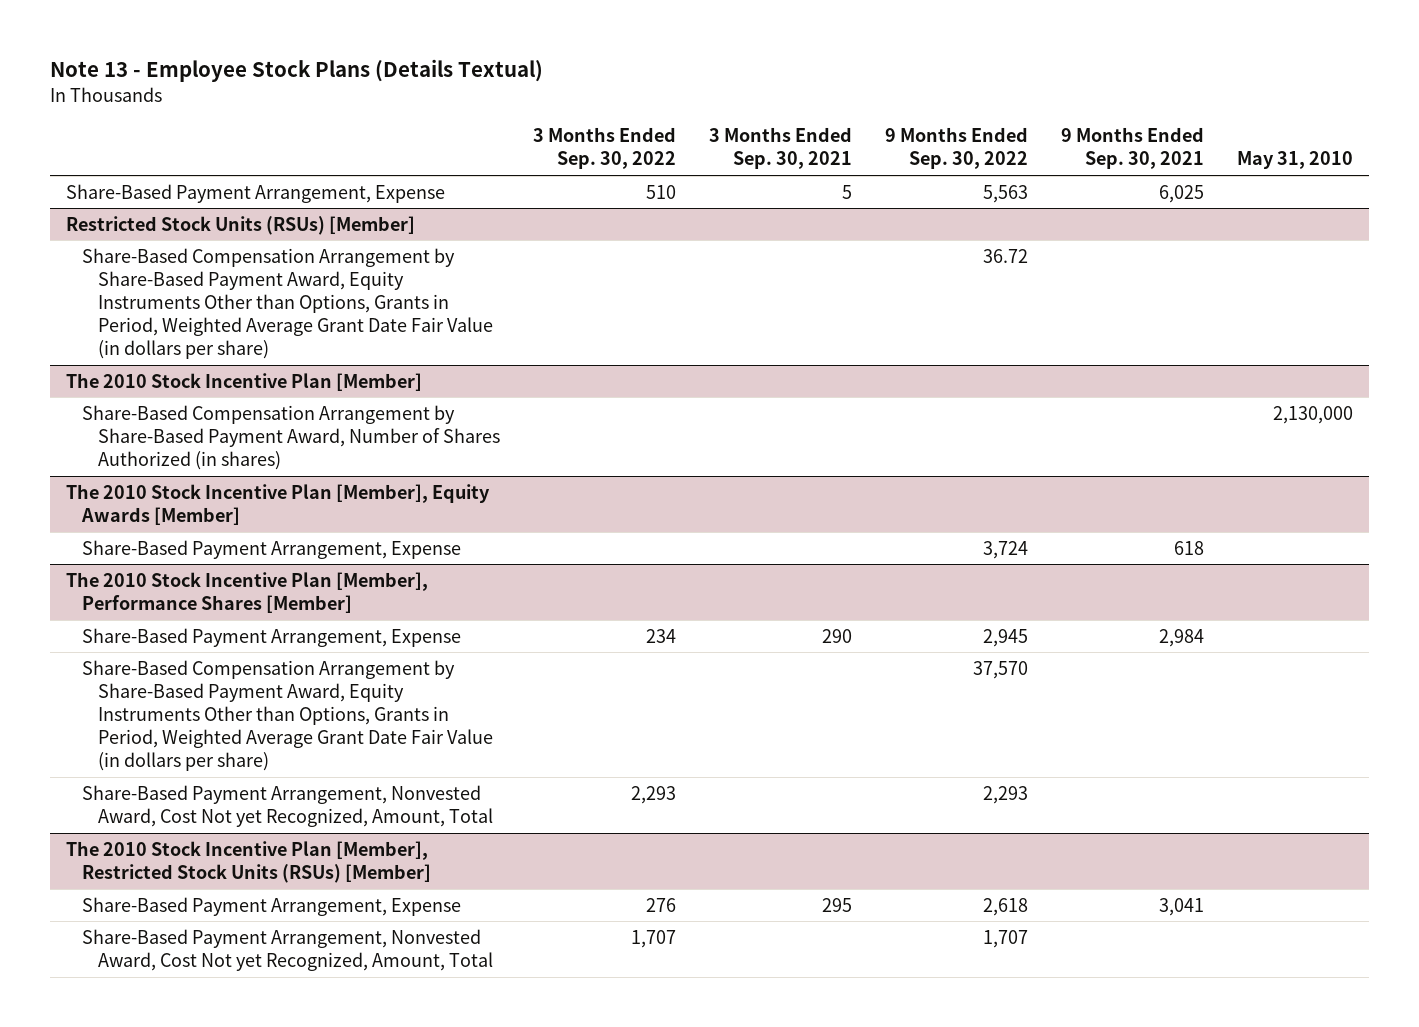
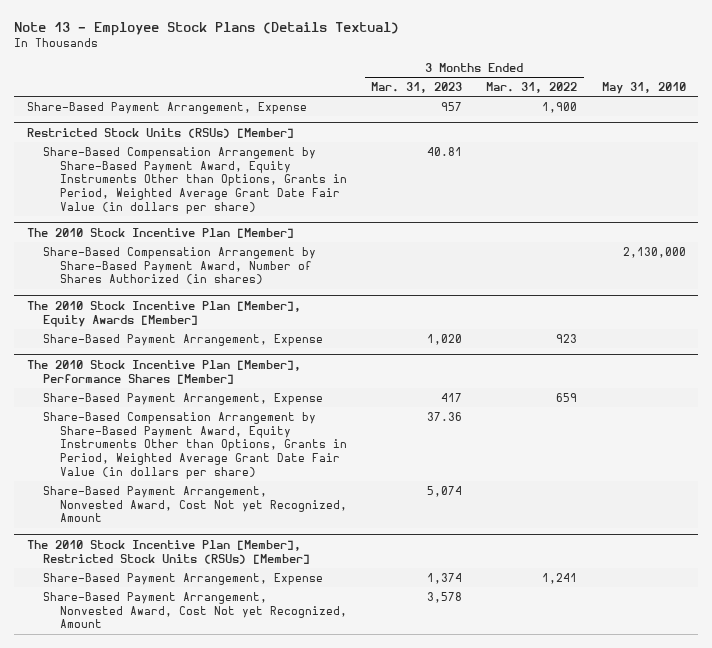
- | 3 Months Ended Sep. 30, 2022 | 3 Months Ended Sep. 30, 2021 | 9 Months Ended Sep. 30, 2022 | 9 Months Ended Sep. 30, 2021 | May 31, 2010
+ | 3 Months Ended Mar. 31, 2023 | 3 Months Ended Mar. 31, 2022 | May 31, 2010
@ The 2010 Stock Incentive Plan [Member], Performance Shares [Member]
- Share-Based Payment Arrangement, Nonvested Award, Cost Not yet Recognized, Amount, Total | 2,293 | | 2,293 | |
+ Share-Based Payment Arrangement, Nonvested Award, Cost Not yet Recognized, Amount | 5,074 | |
@ The 2010 Stock Incentive Plan [Member], Restricted Stock Units (RSUs) [Member]
- Share-Based Payment Arrangement, Nonvested Award, Cost Not yet Recognized, Amount, Total | 1,707 | | 1,707 | |
+ Share-Based Payment Arrangement, Nonvested Award, Cost Not yet Recognized, Amount | 3,578 | |

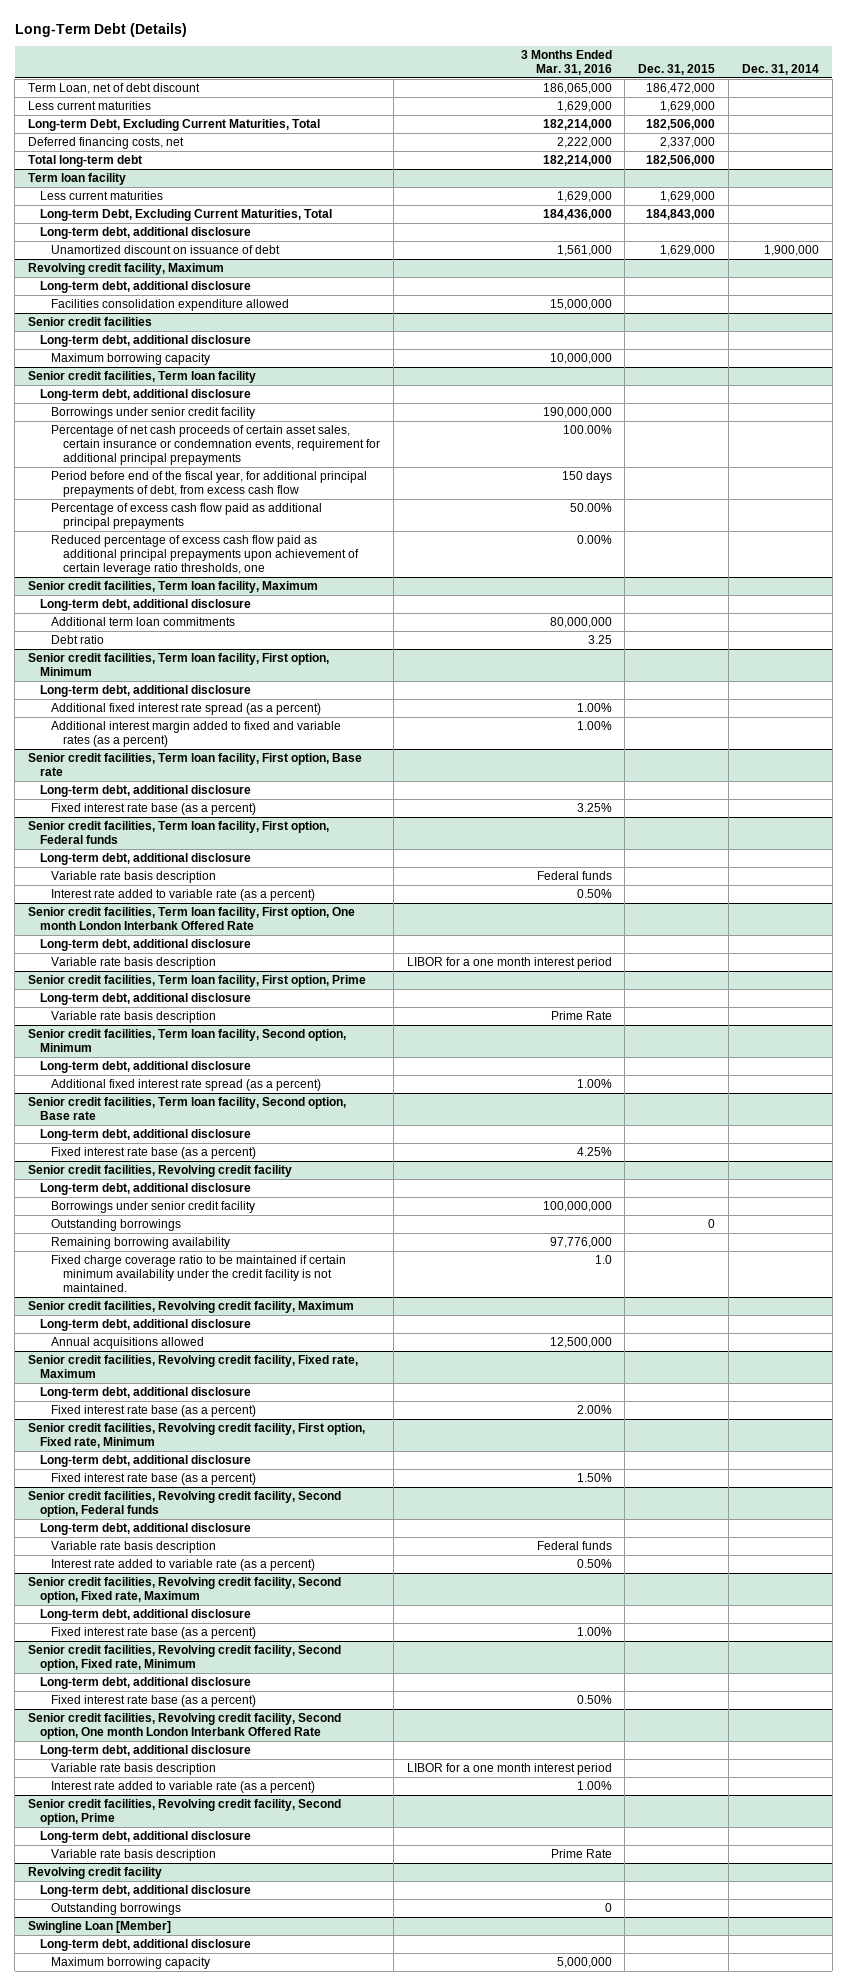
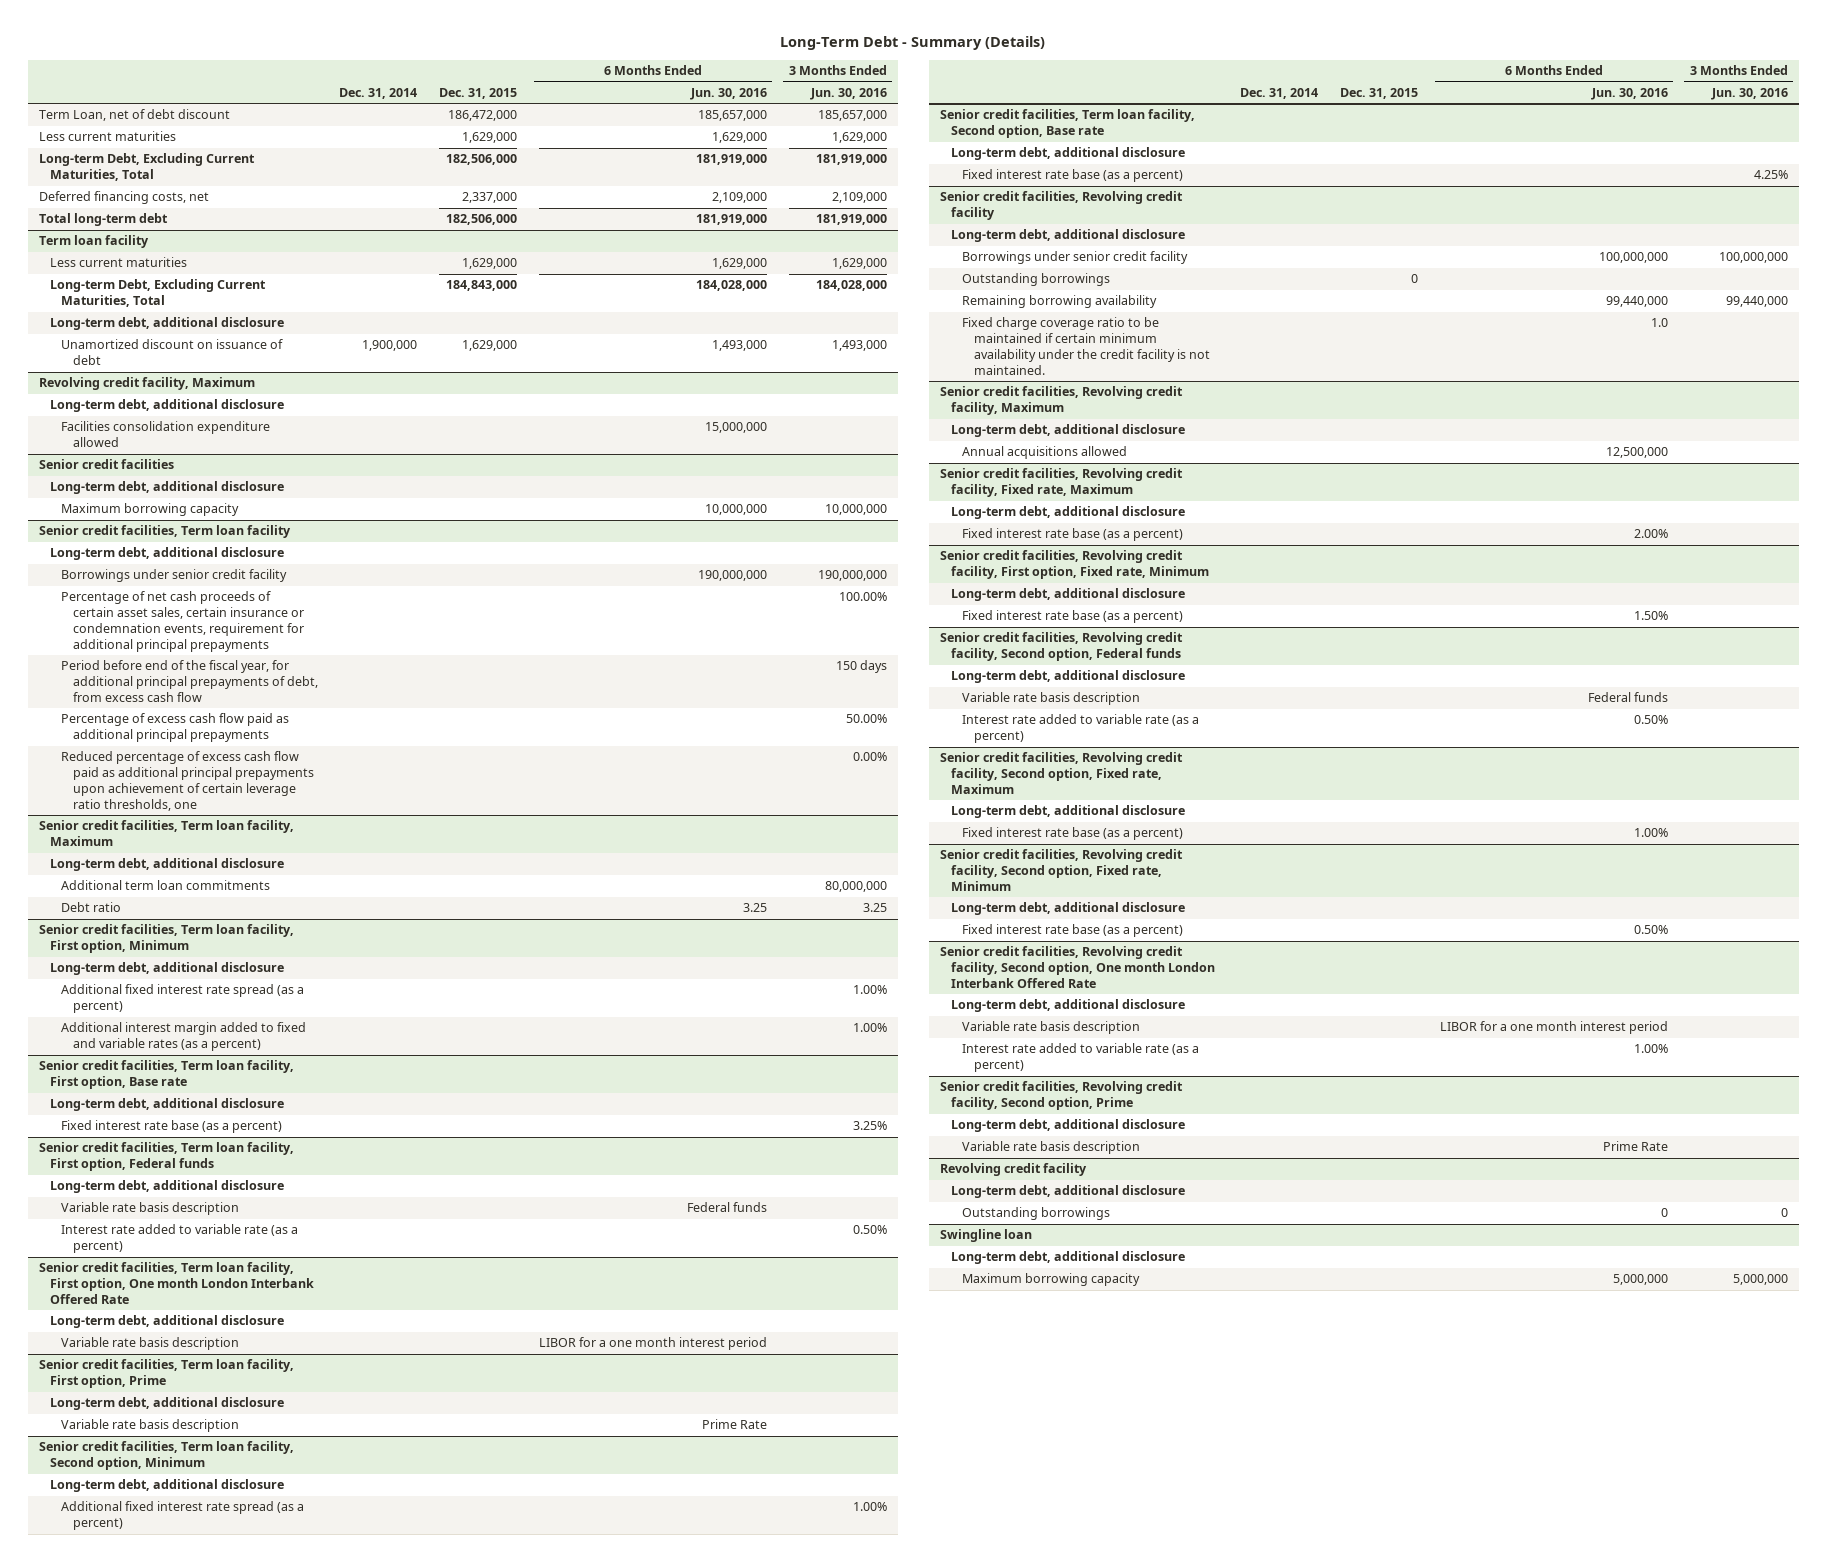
- Long-Term Debt (Details)
+ Long-Term Debt - Summary (Details)
- | 3 Months Ended Mar. 31, 2016 | Dec. 31, 2015 | Dec. 31, 2014
+ | Dec. 31, 2014 | Dec. 31, 2015 | 6 Months Ended Jun. 30, 2016 | 3 Months Ended Jun. 30, 2016
- Swingline Loan [Member]
+ Swingline loan

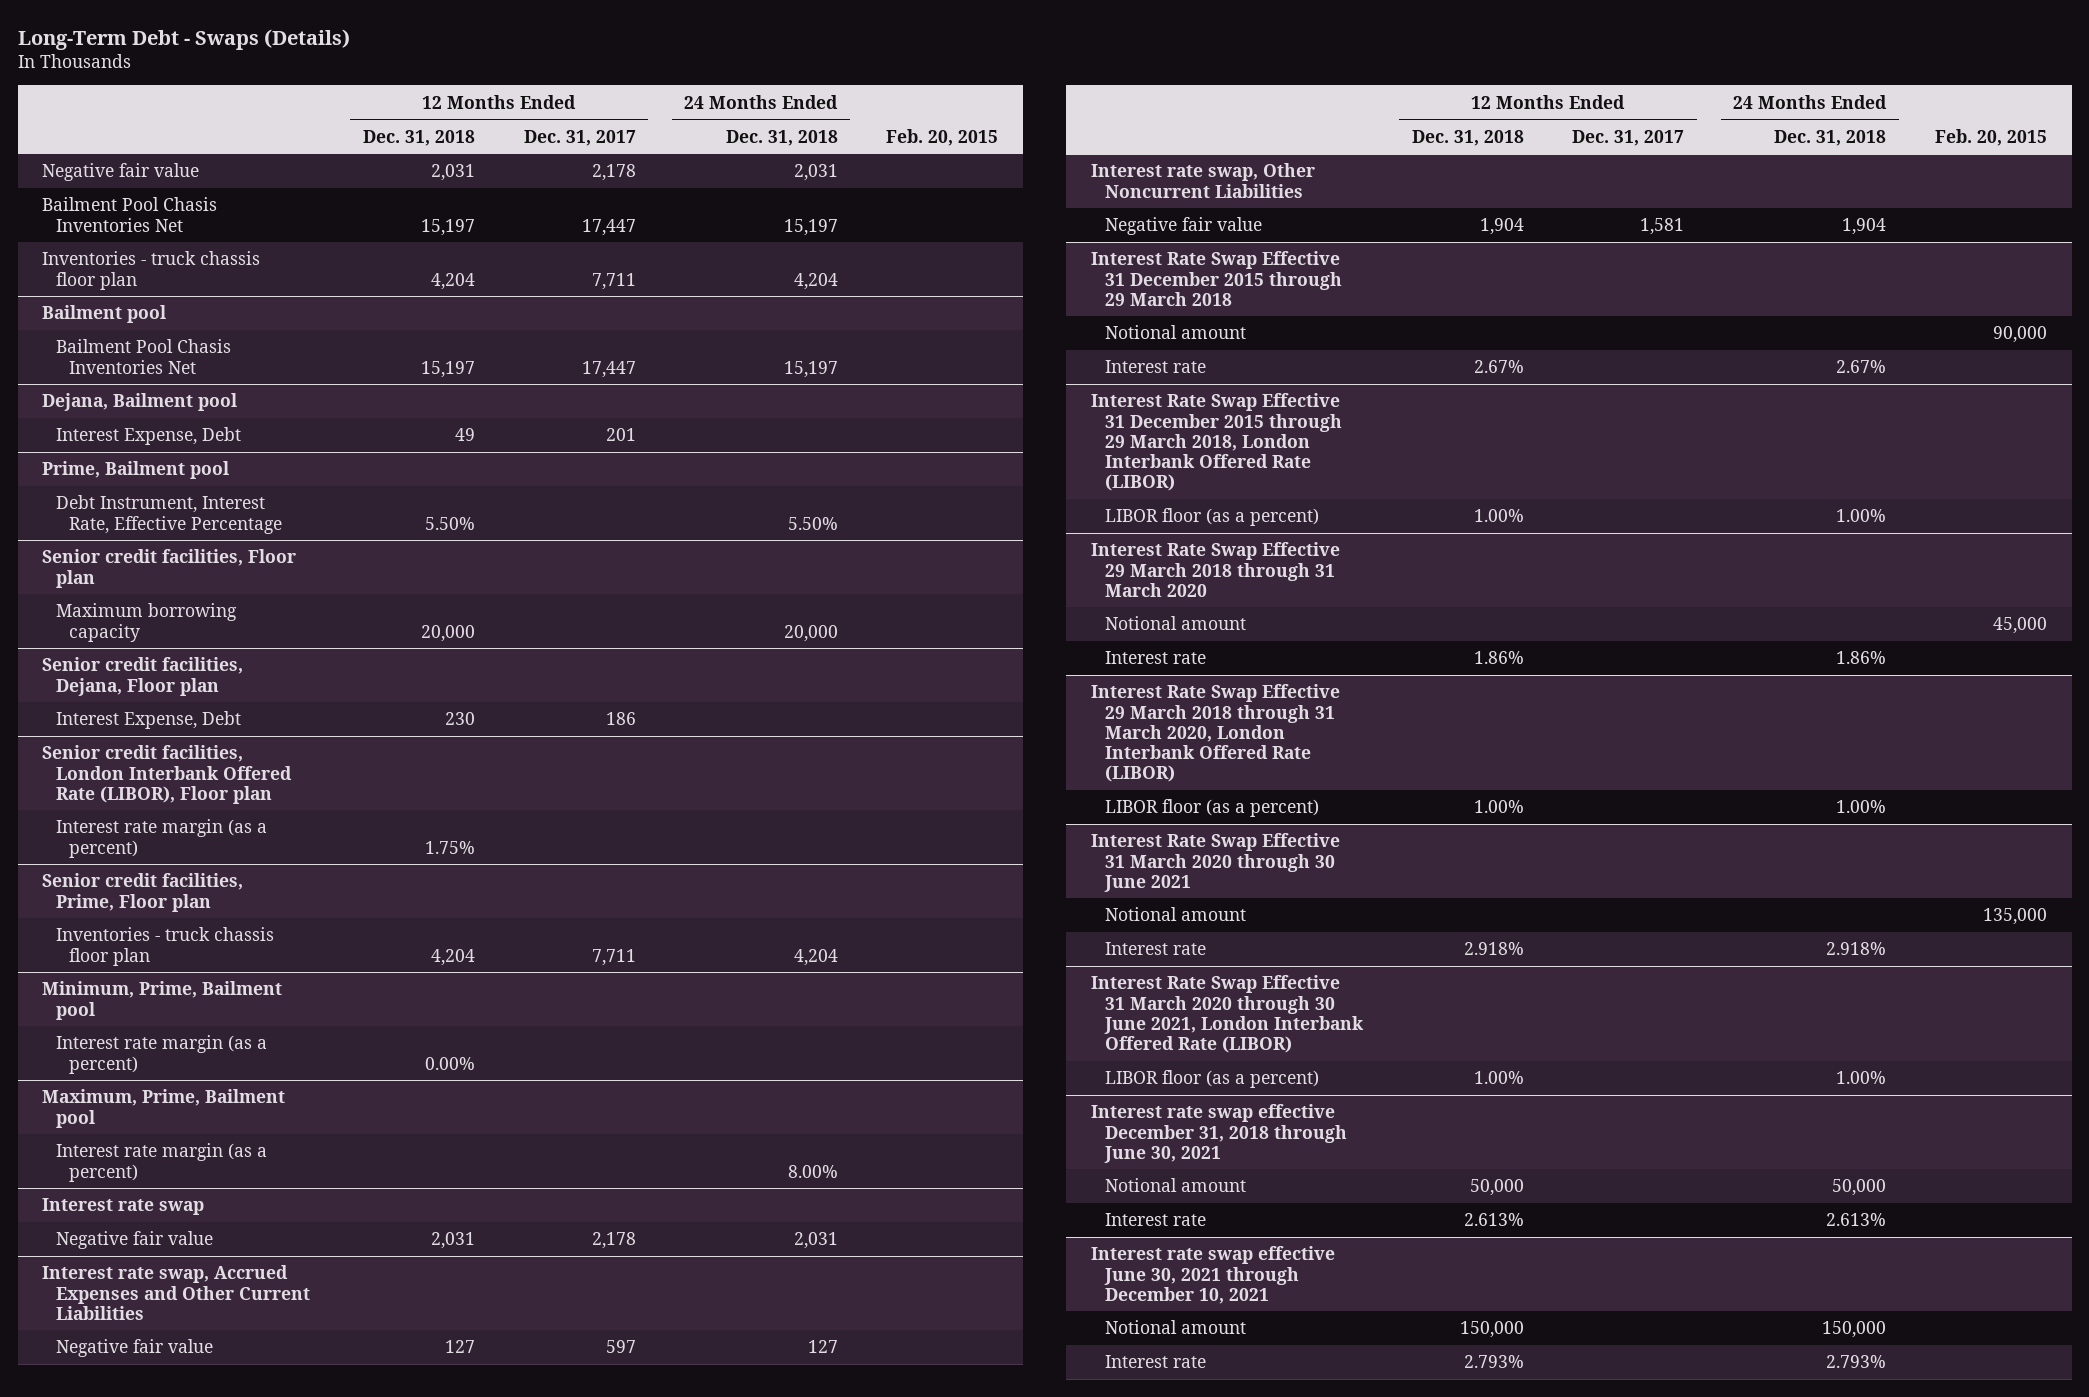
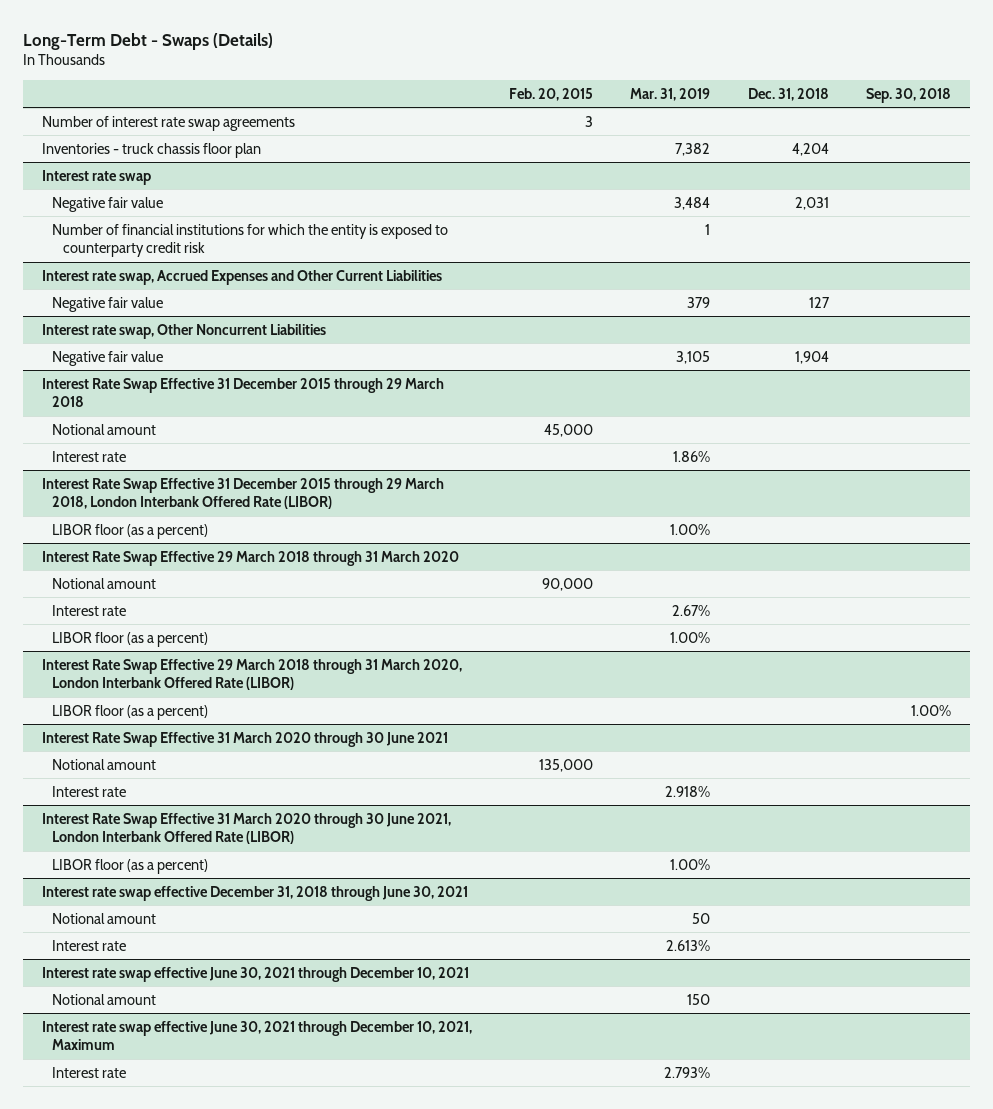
- | 12 Months Ended Dec. 31, 2018 | 12 Months Ended Dec. 31, 2017 | 24 Months Ended Dec. 31, 2018 | Feb. 20, 2015
+ | Feb. 20, 2015 | Mar. 31, 2019 | Dec. 31, 2018 | Sep. 30, 2018
- Negative fair value | 2,031 | 2,178 | 2,031 |
- Bailment Pool Chasis Inventories Net | 15,197 | 17,447 | 15,197 |
+ Number of interest rate swap agreements | 3 | | |
- Bailment pool
- Bailment Pool Chasis Inventories Net | 15,197 | 17,447 | 15,197 |
- Dejana, Bailment pool
- Interest Expense, Debt | 49 | 201 | |
- Prime, Bailment pool
- Debt Instrument, Interest Rate, Effective Percentage | 5.50% | | 5.50% |
- Senior credit facilities, Floor plan
- Maximum borrowing capacity | 20,000 | | 20,000 |
- Senior credit facilities, Dejana, Floor plan
- Interest Expense, Debt | 230 | 186 | |
- Senior credit facilities, London Interbank Offered Rate (LIBOR), Floor plan
- Interest rate margin (as a percent) | 1.75% | | |
- Senior credit facilities, Prime, Floor plan
- Inventories - truck chassis floor plan | 4,204 | 7,711 | 4,204 |
- Minimum, Prime, Bailment pool
- Interest rate margin (as a percent) | 0.00% | | |
- Maximum, Prime, Bailment pool
- Interest rate margin (as a percent) | | | 8.00% |
@ Interest rate swap
+ Number of financial institutions for which the entity is exposed to counterparty credit risk | | 1 | |
@ Interest Rate Swap Effective 31 December 2015 through 29 March 2018
- Notional amount | | | | 90,000
+ Notional amount | 45,000 | | |
@ Interest Rate Swap Effective 29 March 2018 through 31 March 2020
- Notional amount | | | | 45,000
+ Notional amount | 90,000 | | |
+ LIBOR floor (as a percent) | | 1.00% | |
@ Interest rate swap effective June 30, 2021 through December 10, 2021
- Interest rate | 2.793% | | 2.793% |
+ Interest rate swap effective June 30, 2021 through December 10, 2021, Maximum
+ Interest rate | | 2.793% | |

